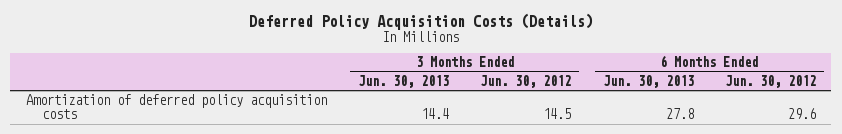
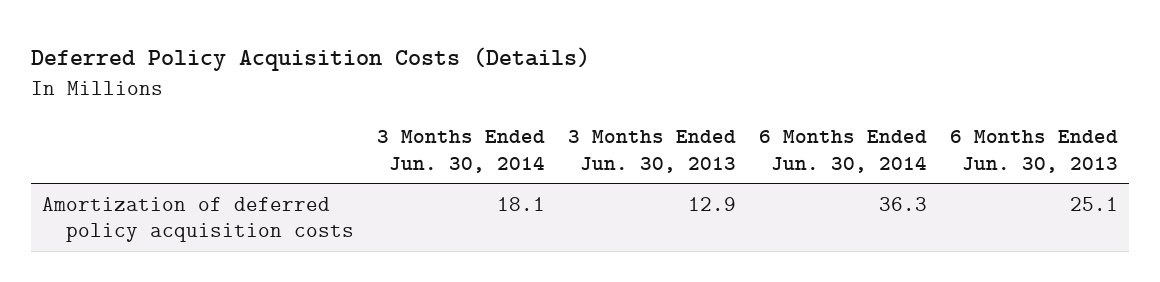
- | 3 Months Ended Jun. 30, 2013 | 3 Months Ended Jun. 30, 2012 | 6 Months Ended Jun. 30, 2013 | 6 Months Ended Jun. 30, 2012
+ | 3 Months Ended Jun. 30, 2014 | 3 Months Ended Jun. 30, 2013 | 6 Months Ended Jun. 30, 2014 | 6 Months Ended Jun. 30, 2013
- Amortization of deferred policy acquisition costs | 14.4 | 14.5 | 27.8 | 29.6
+ Amortization of deferred policy acquisition costs | 18.1 | 12.9 | 36.3 | 25.1

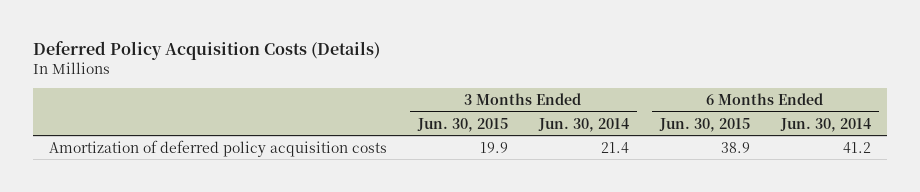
- | 3 Months Ended Jun. 30, 2014 | 3 Months Ended Jun. 30, 2013 | 6 Months Ended Jun. 30, 2014 | 6 Months Ended Jun. 30, 2013
+ | 3 Months Ended Jun. 30, 2015 | 3 Months Ended Jun. 30, 2014 | 6 Months Ended Jun. 30, 2015 | 6 Months Ended Jun. 30, 2014
- Amortization of deferred policy acquisition costs | 18.1 | 12.9 | 36.3 | 25.1
+ Amortization of deferred policy acquisition costs | 19.9 | 21.4 | 38.9 | 41.2

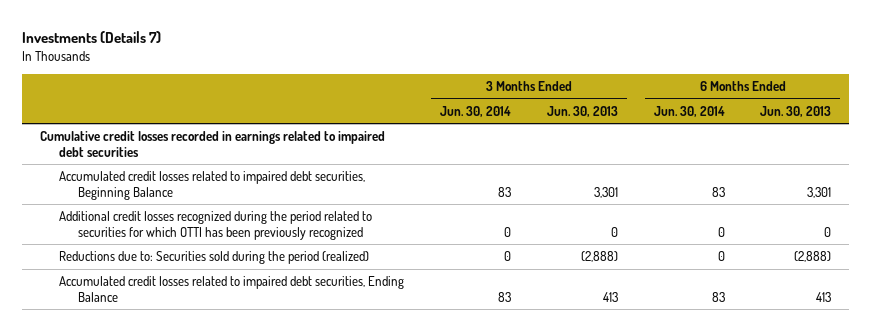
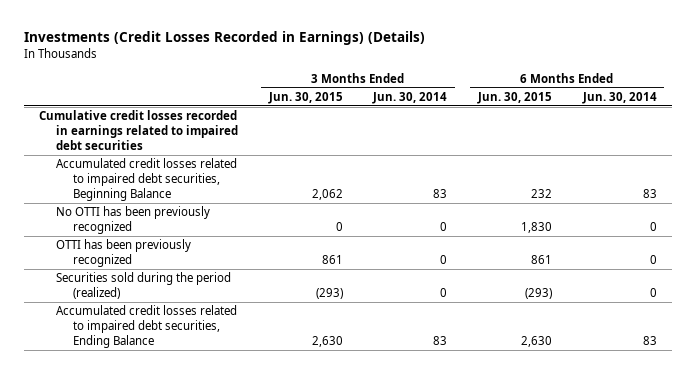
- Investments (Details 7)
+ Investments (Credit Losses Recorded in Earnings) (Details)
- | 3 Months Ended Jun. 30, 2014 | 3 Months Ended Jun. 30, 2013 | 6 Months Ended Jun. 30, 2014 | 6 Months Ended Jun. 30, 2013
+ | 3 Months Ended Jun. 30, 2015 | 3 Months Ended Jun. 30, 2014 | 6 Months Ended Jun. 30, 2015 | 6 Months Ended Jun. 30, 2014
- Additional credit losses recognized during the period related to securities for which OTTI has been previously recognized | 0 | 0 | 0 | 0
- Reductions due to: Securities sold during the period (realized) | 0 | (2,888) | 0 | (2,888)
+ No OTTI has been previously recognized | 0 | 0 | 1,830 | 0
+ OTTI has been previously recognized | 861 | 0 | 861 | 0
+ Securities sold during the period (realized) | (293) | 0 | (293) | 0

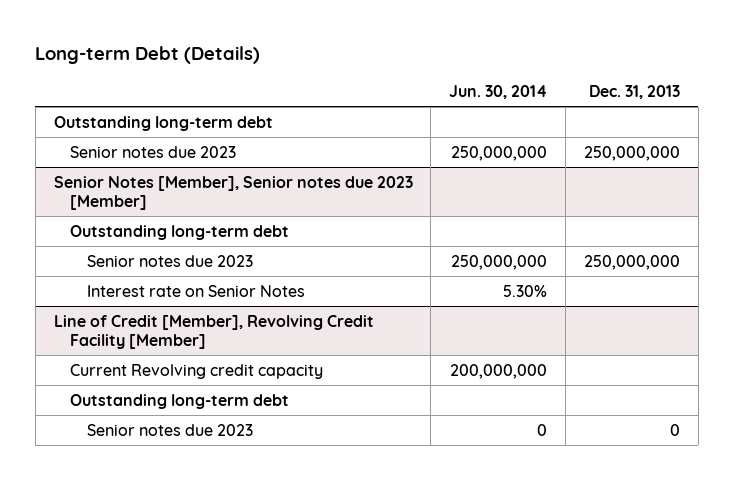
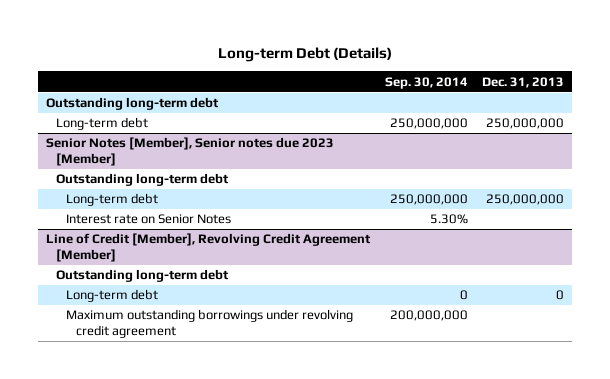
- | Jun. 30, 2014 | Dec. 31, 2013
+ | Sep. 30, 2014 | Dec. 31, 2013
- Senior notes due 2023 | 250,000,000 | 250,000,000
+ Long-term debt | 250,000,000 | 250,000,000
@ Senior Notes [Member], Senior notes due 2023 [Member]
- Senior notes due 2023 | 250,000,000 | 250,000,000
+ Long-term debt | 250,000,000 | 250,000,000
- Line of Credit [Member], Revolving Credit Facility [Member]
- Current Revolving credit capacity | 200,000,000 |
+ Line of Credit [Member], Revolving Credit Agreement [Member]
- Senior notes due 2023 | 0 | 0
+ Long-term debt | 0 | 0
+ Maximum outstanding borrowings under revolving credit agreement | 200,000,000 |

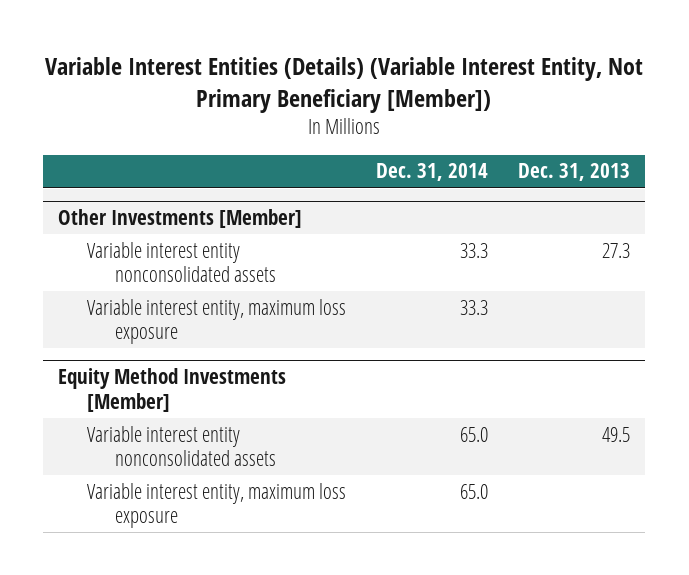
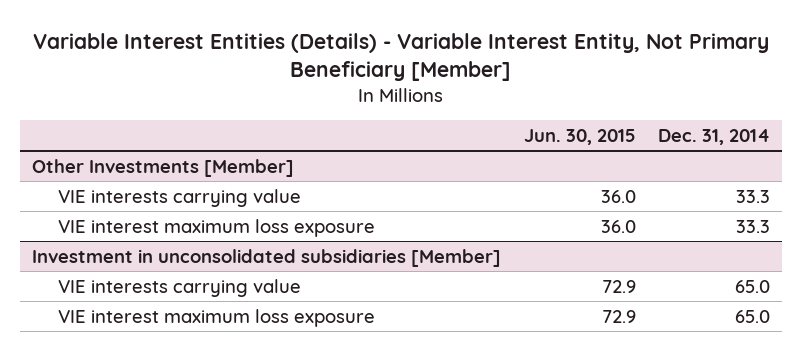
- Variable Interest Entities (Details) (Variable Interest Entity, Not Primary Beneficiary [Member])
+ Variable Interest Entities (Details) - Variable Interest Entity, Not Primary Beneficiary [Member]
- | Dec. 31, 2014 | Dec. 31, 2013
+ | Jun. 30, 2015 | Dec. 31, 2014
@ Other Investments [Member]
- Variable interest entity nonconsolidated assets | 33.3 | 27.3
- Variable interest entity, maximum loss exposure | 33.3 |
- Equity Method Investments [Member]
- Variable interest entity nonconsolidated assets | 65.0 | 49.5
- Variable interest entity, maximum loss exposure | 65.0 |
@ Other Investments [Member]
+ VIE interests carrying value | 36.0 | 33.3
+ VIE interest maximum loss exposure | 36.0 | 33.3
+ Investment in unconsolidated subsidiaries [Member]
+ VIE interests carrying value | 72.9 | 65.0
+ VIE interest maximum loss exposure | 72.9 | 65.0

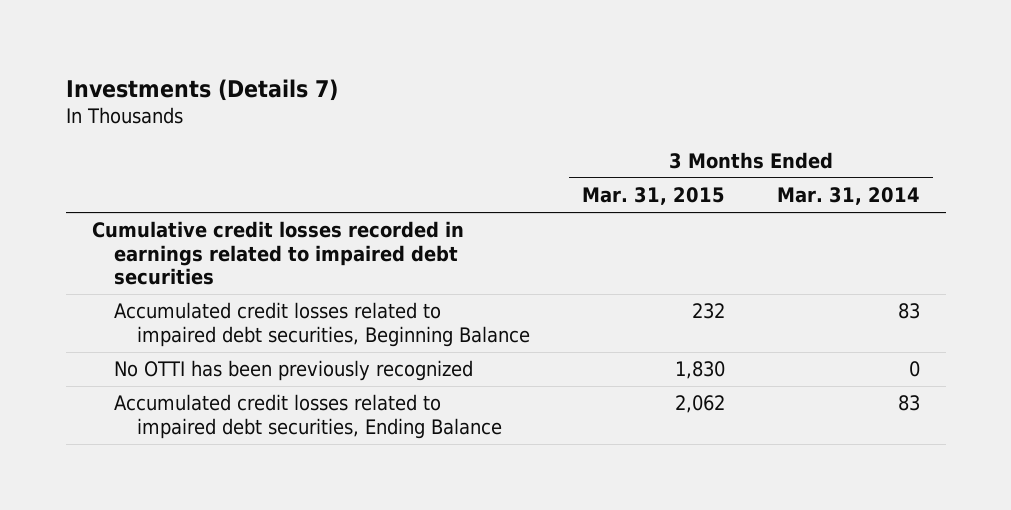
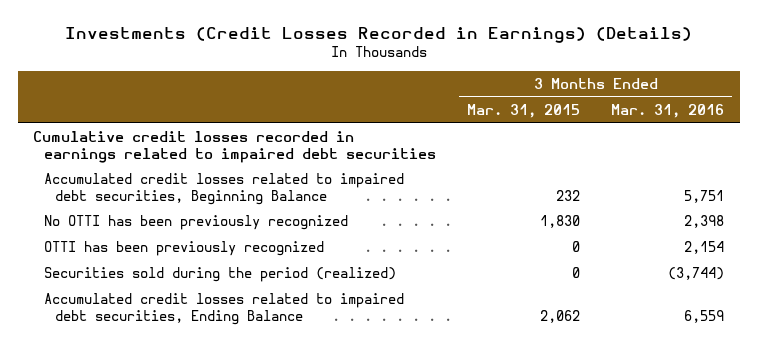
- Investments (Details 7)
+ Investments (Credit Losses Recorded in Earnings) (Details)
- | 3 Months Ended Mar. 31, 2015 | 3 Months Ended Mar. 31, 2014
+ | 3 Months Ended Mar. 31, 2015 | 3 Months Ended Mar. 31, 2016
+ OTTI has been previously recognized | 0 | 2,154
+ Securities sold during the period (realized) | 0 | (3,744)

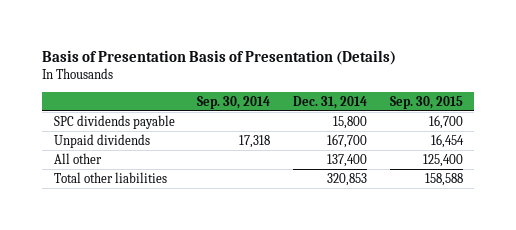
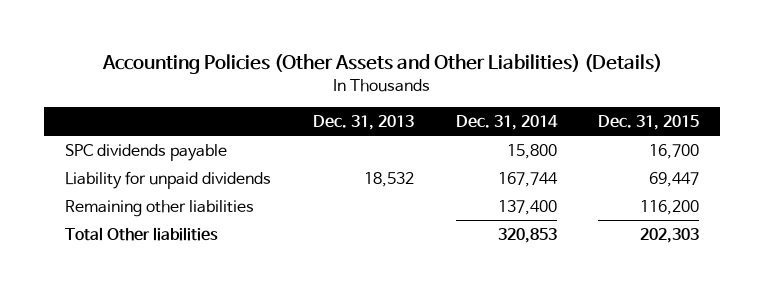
- Basis of Presentation Basis of Presentation (Details)
+ Accounting Policies (Other Assets and Other Liabilities) (Details)
- | Sep. 30, 2014 | Dec. 31, 2014 | Sep. 30, 2015
+ | Dec. 31, 2013 | Dec. 31, 2014 | Dec. 31, 2015
- Unpaid dividends | 17,318 | 167,700 | 16,454
- All other | | 137,400 | 125,400
- Total other liabilities | | 320,853 | 158,588
+ Liability for unpaid dividends | 18,532 | 167,744 | 69,447
+ Remaining other liabilities | | 137,400 | 116,200
+ Total Other liabilities | | 320,853 | 202,303

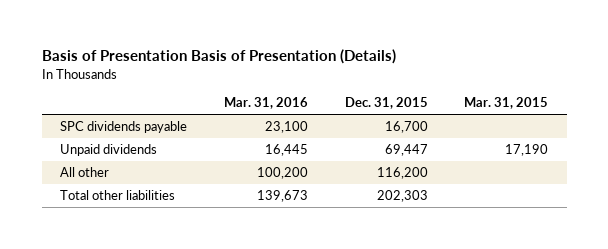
- Accounting Policies (Other Assets and Other Liabilities) (Details)
+ Basis of Presentation Basis of Presentation (Details)
- | Dec. 31, 2013 | Dec. 31, 2014 | Dec. 31, 2015
+ | Mar. 31, 2016 | Dec. 31, 2015 | Mar. 31, 2015
- Liability for unpaid dividends | 18,532 | 167,744 | 69,447
- Remaining other liabilities | | 137,400 | 116,200
- Total Other liabilities | | 320,853 | 202,303
+ Unpaid dividends | 16,445 | 69,447 | 17,190
+ All other | 100,200 | 116,200 |
+ Total other liabilities | 139,673 | 202,303 |

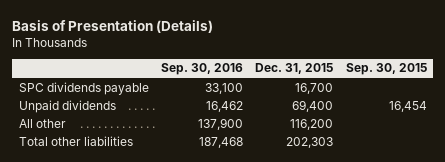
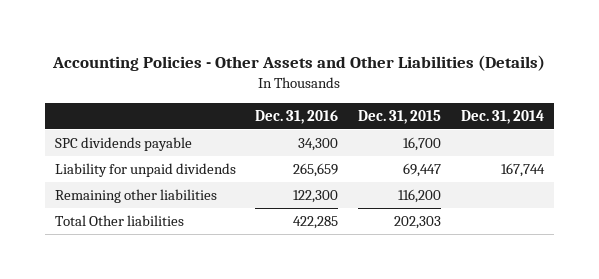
- Basis of Presentation (Details)
+ Accounting Policies - Other Assets and Other Liabilities (Details)
- | Sep. 30, 2016 | Dec. 31, 2015 | Sep. 30, 2015
+ | Dec. 31, 2016 | Dec. 31, 2015 | Dec. 31, 2014
- Unpaid dividends | 16,462 | 69,400 | 16,454
- All other | 137,900 | 116,200 |
- Total other liabilities | 187,468 | 202,303 |
+ Liability for unpaid dividends | 265,659 | 69,447 | 167,744
+ Remaining other liabilities | 122,300 | 116,200 |
+ Total Other liabilities | 422,285 | 202,303 |

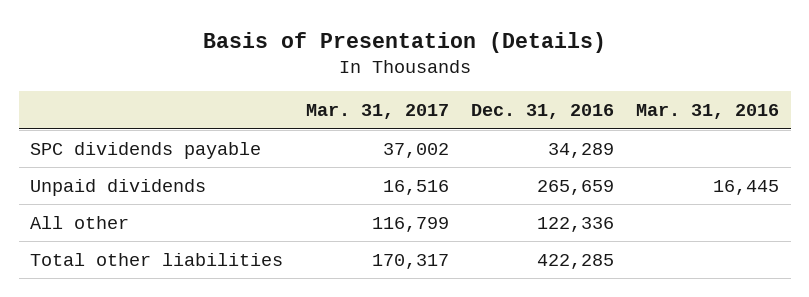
- Accounting Policies - Other Assets and Other Liabilities (Details)
+ Basis of Presentation (Details)
- | Dec. 31, 2016 | Dec. 31, 2015 | Dec. 31, 2014
+ | Mar. 31, 2017 | Dec. 31, 2016 | Mar. 31, 2016
- SPC dividends payable | 34,300 | 16,700 |
- Liability for unpaid dividends | 265,659 | 69,447 | 167,744
- Remaining other liabilities | 122,300 | 116,200 |
- Total Other liabilities | 422,285 | 202,303 |
+ SPC dividends payable | 37,002 | 34,289 |
+ Unpaid dividends | 16,516 | 265,659 | 16,445
+ All other | 116,799 | 122,336 |
+ Total other liabilities | 170,317 | 422,285 |

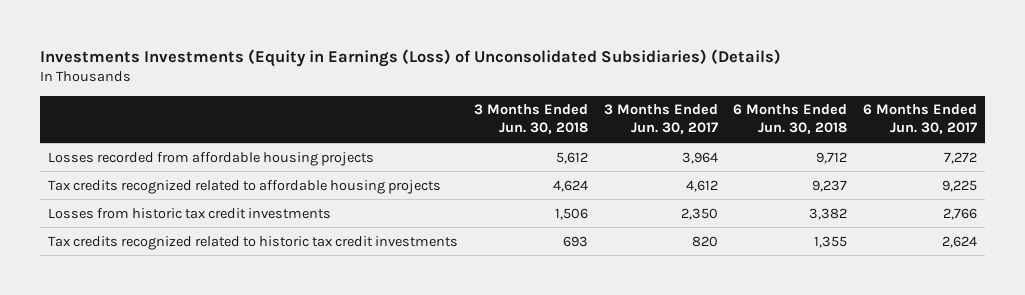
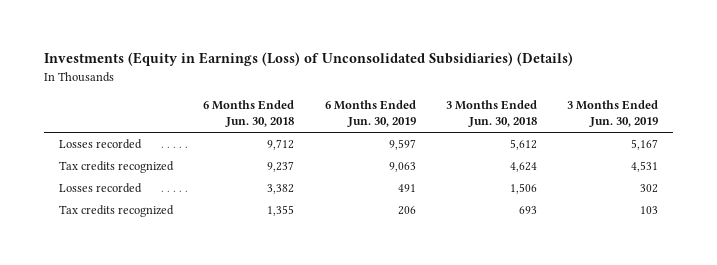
- Investments Investments (Equity in Earnings (Loss) of Unconsolidated Subsidiaries) (Details)
+ Investments (Equity in Earnings (Loss) of Unconsolidated Subsidiaries) (Details)
- | 3 Months Ended Jun. 30, 2018 | 3 Months Ended Jun. 30, 2017 | 6 Months Ended Jun. 30, 2018 | 6 Months Ended Jun. 30, 2017
+ | 6 Months Ended Jun. 30, 2018 | 6 Months Ended Jun. 30, 2019 | 3 Months Ended Jun. 30, 2018 | 3 Months Ended Jun. 30, 2019
- Losses recorded from affordable housing projects | 5,612 | 3,964 | 9,712 | 7,272
- Tax credits recognized related to affordable housing projects | 4,624 | 4,612 | 9,237 | 9,225
- Losses from historic tax credit investments | 1,506 | 2,350 | 3,382 | 2,766
- Tax credits recognized related to historic tax credit investments | 693 | 820 | 1,355 | 2,624
+ Losses recorded | 9,712 | 9,597 | 5,612 | 5,167
+ Tax credits recognized | 9,237 | 9,063 | 4,624 | 4,531
+ Losses recorded | 3,382 | 491 | 1,506 | 302
+ Tax credits recognized | 1,355 | 206 | 693 | 103

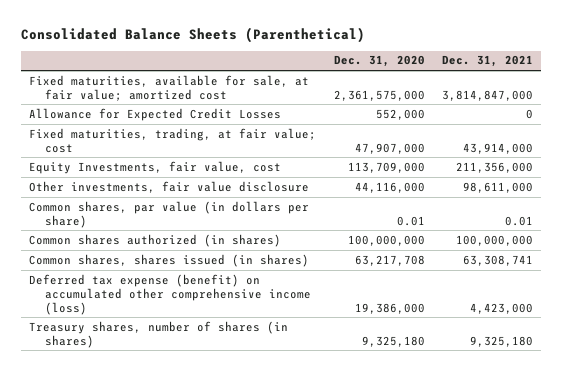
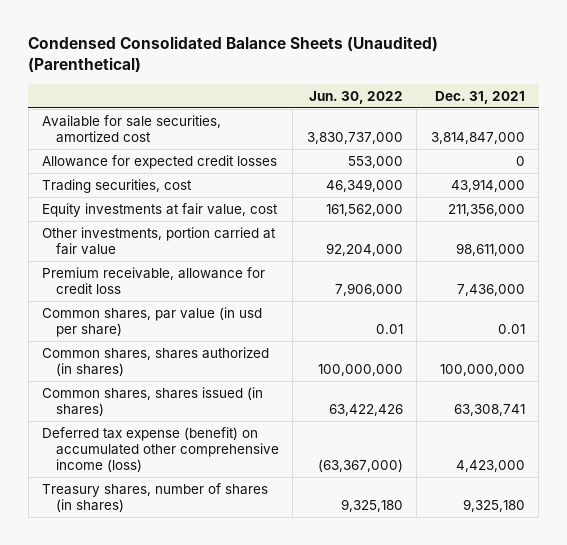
- Consolidated Balance Sheets (Parenthetical)
+ Condensed Consolidated Balance Sheets (Unaudited) (Parenthetical)
- | Dec. 31, 2020 | Dec. 31, 2021
+ | Jun. 30, 2022 | Dec. 31, 2021
- Fixed maturities, available for sale, at fair value; amortized cost | 2,361,575,000 | 3,814,847,000
- Allowance for Expected Credit Losses | 552,000 | 0
- Fixed maturities, trading, at fair value; cost | 47,907,000 | 43,914,000
- Equity Investments, fair value, cost | 113,709,000 | 211,356,000
- Other investments, fair value disclosure | 44,116,000 | 98,611,000
- Common shares, par value (in dollars per share) | 0.01 | 0.01
- Common shares authorized (in shares) | 100,000,000 | 100,000,000
+ Available for sale securities, amortized cost | 3,830,737,000 | 3,814,847,000
+ Allowance for expected credit losses | 553,000 | 0
+ Trading securities, cost | 46,349,000 | 43,914,000
+ Equity investments at fair value, cost | 161,562,000 | 211,356,000
+ Other investments, portion carried at fair value | 92,204,000 | 98,611,000
+ Premium receivable, allowance for credit loss | 7,906,000 | 7,436,000
+ Common shares, par value (in usd per share) | 0.01 | 0.01
+ Common shares, shares authorized (in shares) | 100,000,000 | 100,000,000

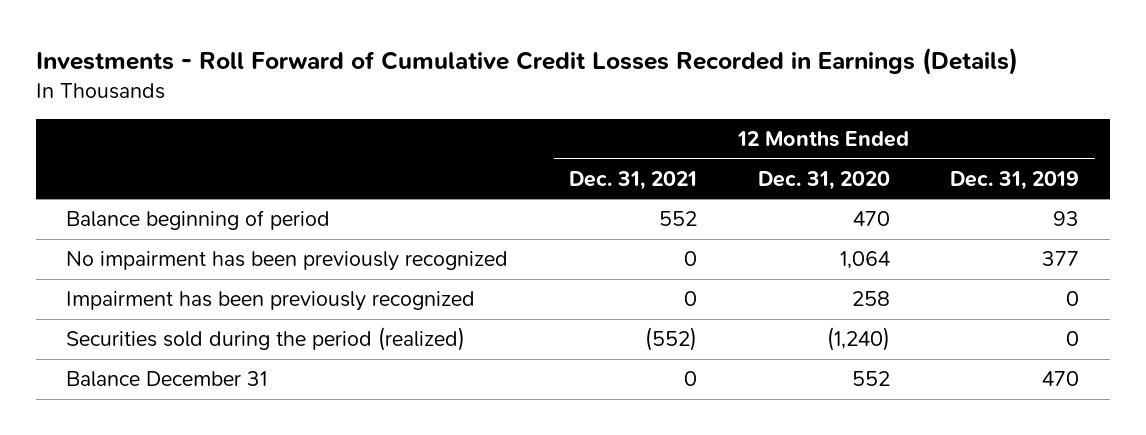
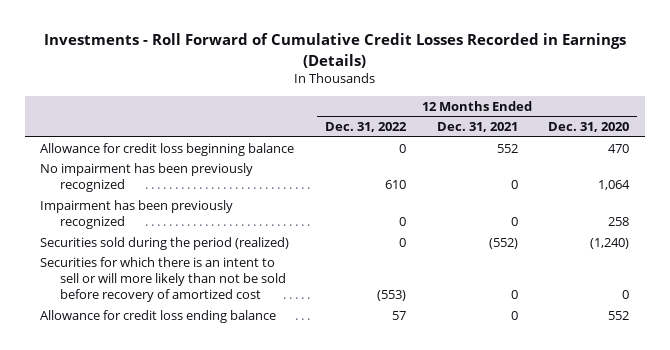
- | 12 Months Ended Dec. 31, 2021 | 12 Months Ended Dec. 31, 2020 | 12 Months Ended Dec. 31, 2019
+ | 12 Months Ended Dec. 31, 2022 | 12 Months Ended Dec. 31, 2021 | 12 Months Ended Dec. 31, 2020
- Balance beginning of period | 552 | 470 | 93
+ Allowance for credit loss beginning balance | 0 | 552 | 470
- Balance December 31 | 0 | 552 | 470
+ Securities for which there is an intent to sell or will more likely than not be sold before recovery of amortized cost | (553) | 0 | 0
+ Allowance for credit loss ending balance | 57 | 0 | 552

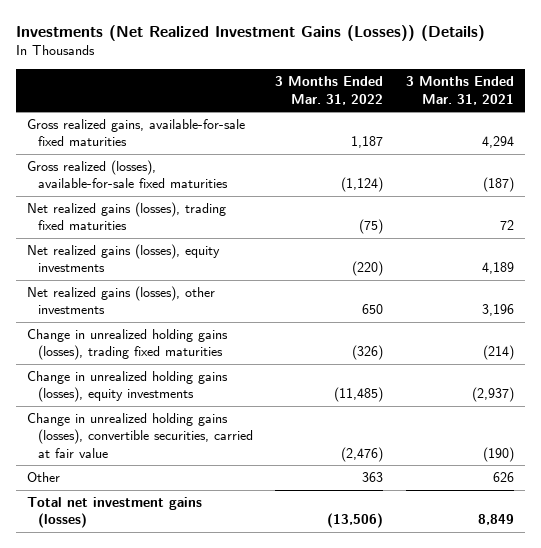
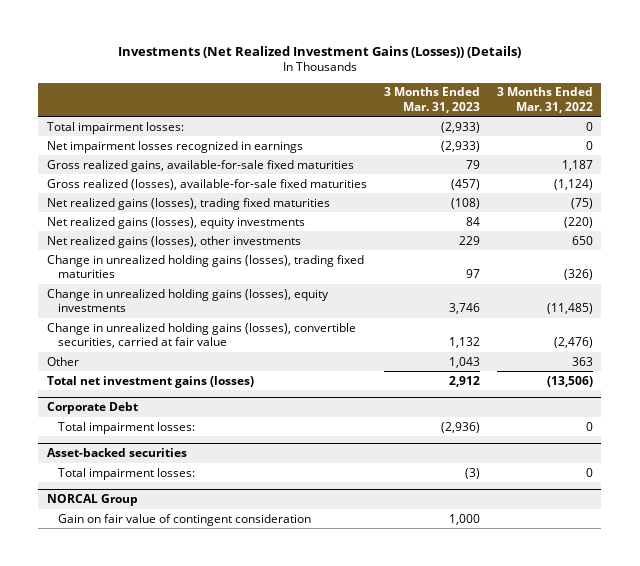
- | 3 Months Ended Mar. 31, 2022 | 3 Months Ended Mar. 31, 2021
+ | 3 Months Ended Mar. 31, 2023 | 3 Months Ended Mar. 31, 2022
+ Total impairment losses: | (2,933) | 0
+ Net impairment losses recognized in earnings | (2,933) | 0
+ Corporate Debt
+ Total impairment losses: | (2,936) | 0
+ Asset-backed securities
+ Total impairment losses: | (3) | 0
+ NORCAL Group
+ Gain on fair value of contingent consideration | 1,000 |

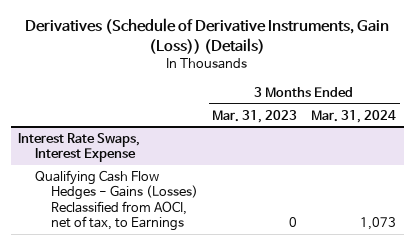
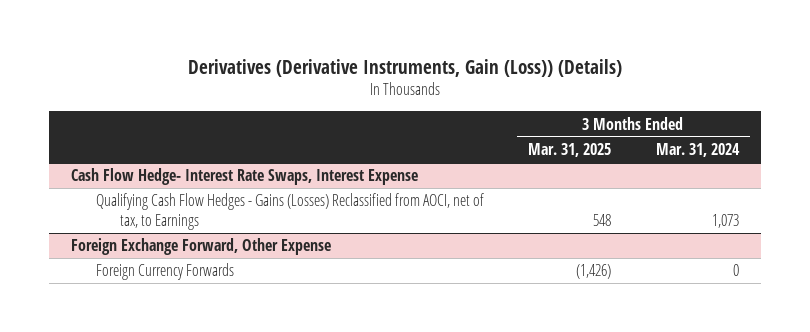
- Derivatives (Schedule of Derivative Instruments, Gain (Loss)) (Details)
+ Derivatives (Derivative Instruments, Gain (Loss)) (Details)
- | 3 Months Ended Mar. 31, 2023 | 3 Months Ended Mar. 31, 2024
+ | 3 Months Ended Mar. 31, 2025 | 3 Months Ended Mar. 31, 2024
- Interest Rate Swaps, Interest Expense
+ Cash Flow Hedge- Interest Rate Swaps, Interest Expense
+ Foreign Exchange Forward, Other Expense
+ Foreign Currency Forwards | (1,426) | 0

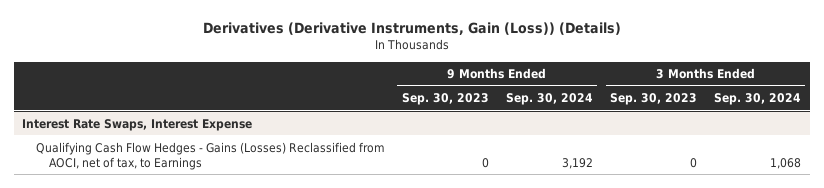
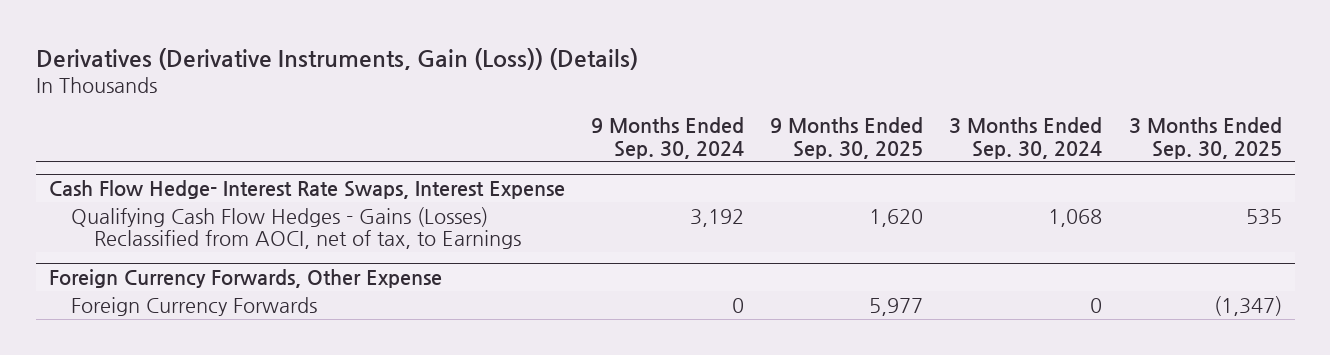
- | 9 Months Ended Sep. 30, 2023 | 9 Months Ended Sep. 30, 2024 | 3 Months Ended Sep. 30, 2023 | 3 Months Ended Sep. 30, 2024
+ | 9 Months Ended Sep. 30, 2024 | 9 Months Ended Sep. 30, 2025 | 3 Months Ended Sep. 30, 2024 | 3 Months Ended Sep. 30, 2025
- Interest Rate Swaps, Interest Expense
+ Cash Flow Hedge- Interest Rate Swaps, Interest Expense
+ Foreign Currency Forwards, Other Expense
+ Foreign Currency Forwards | 0 | 5,977 | 0 | (1,347)

